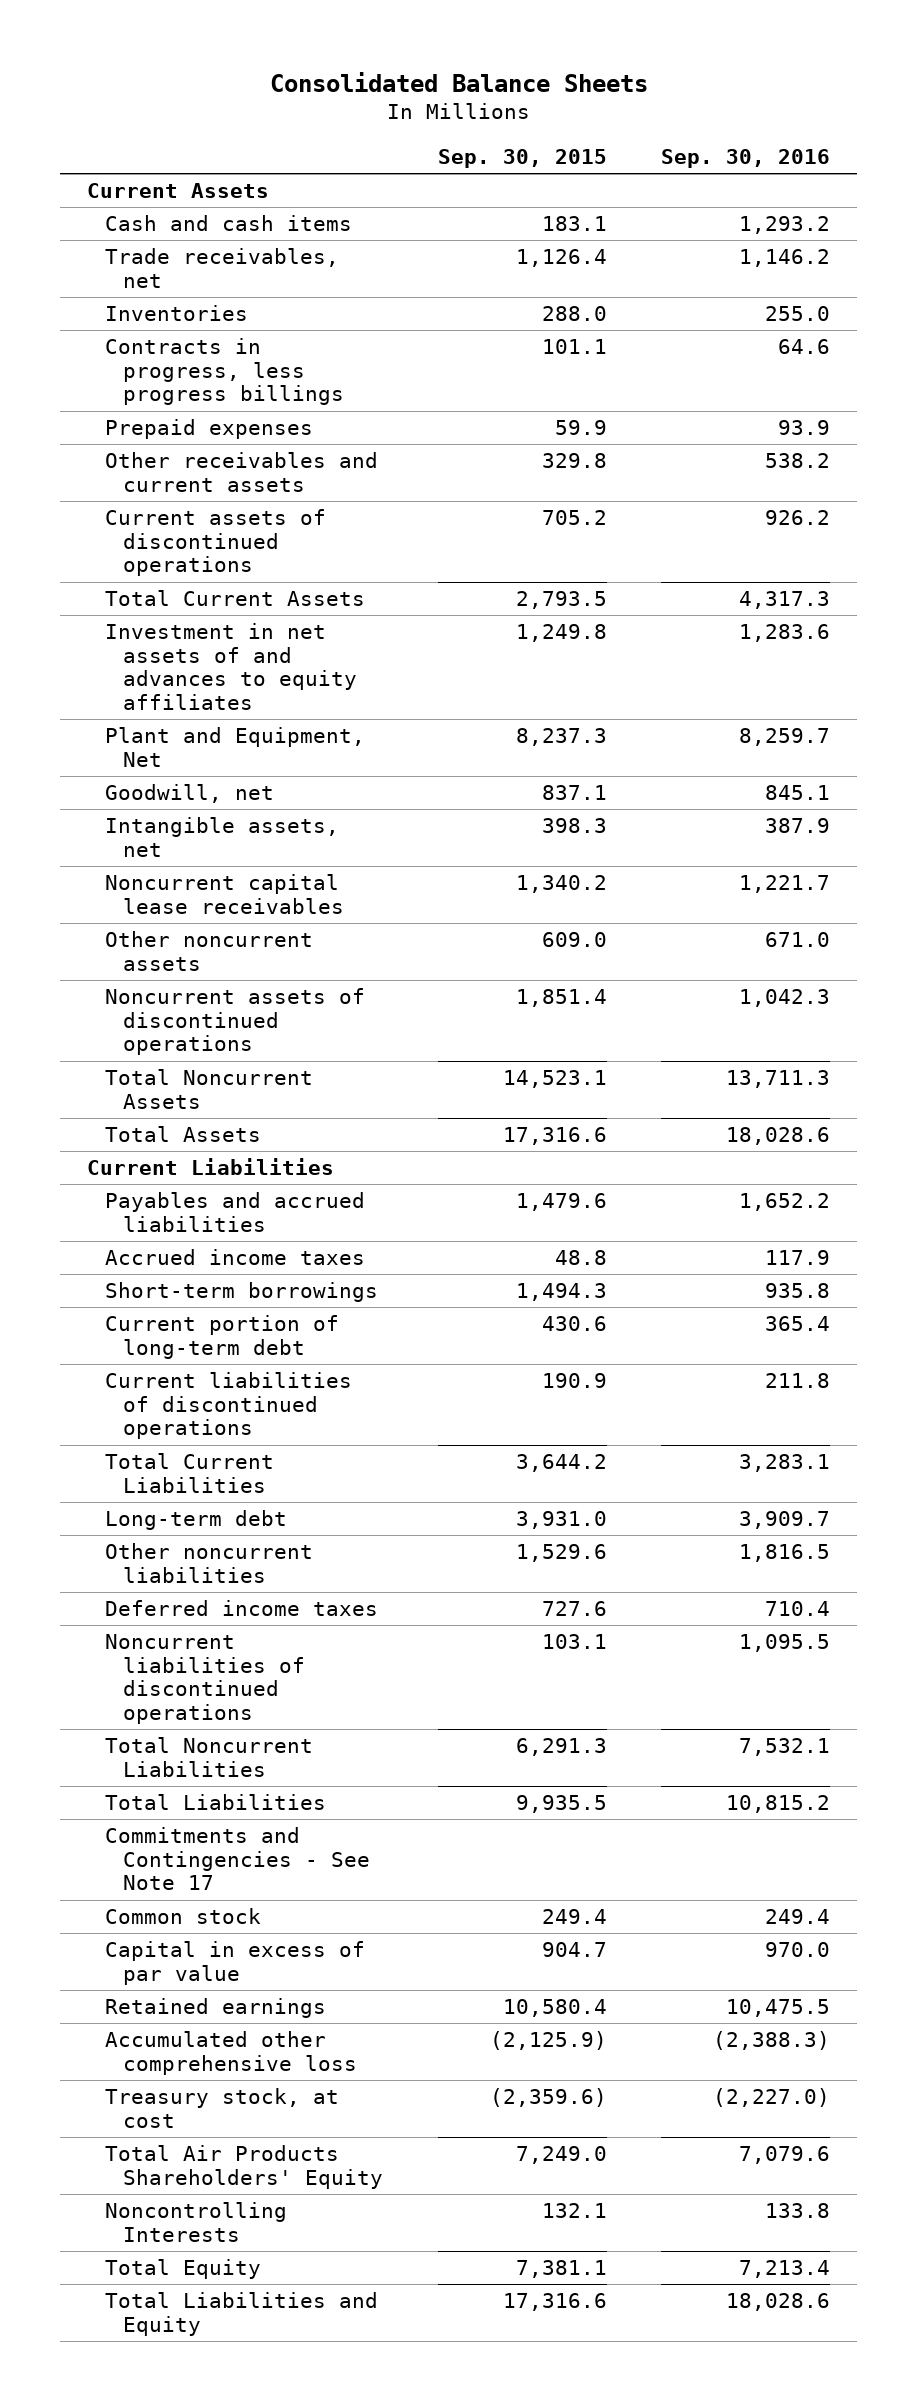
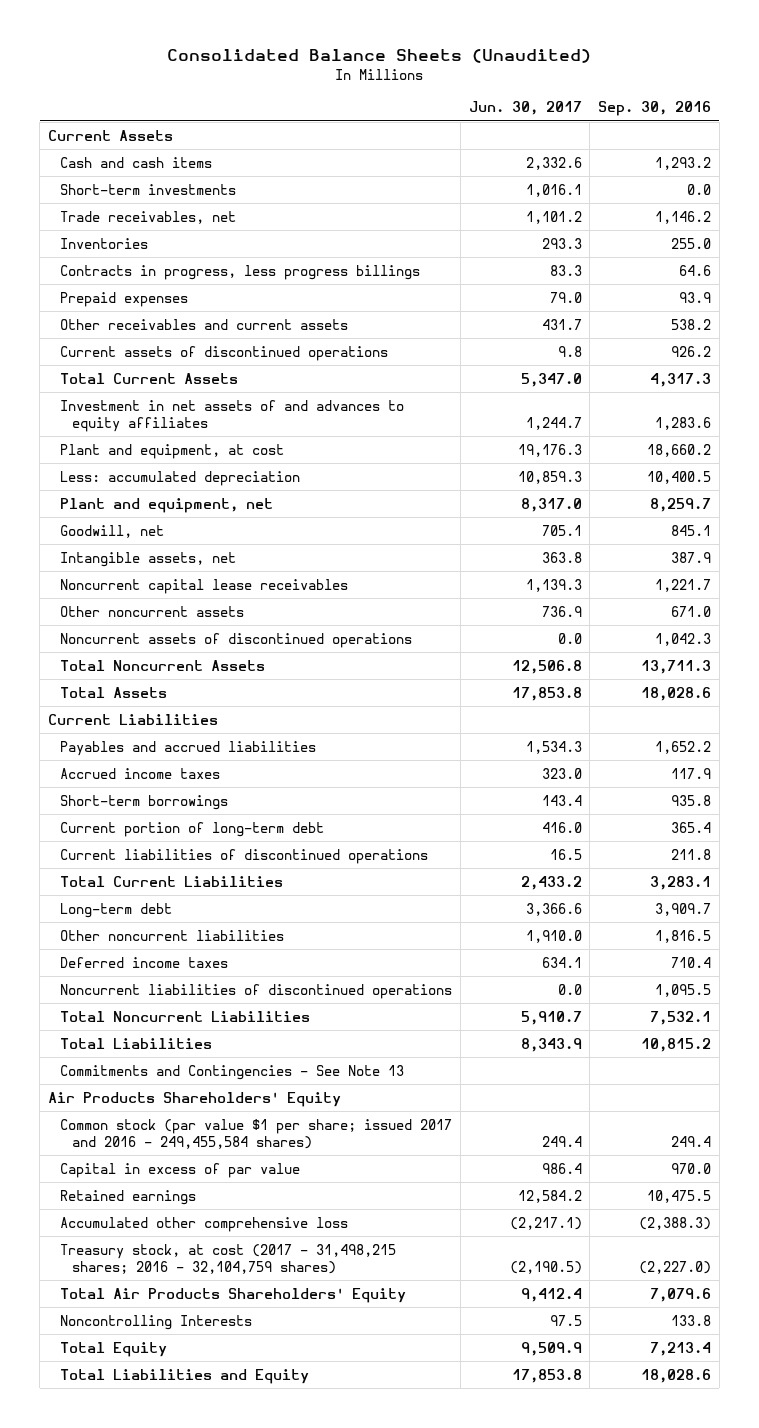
- Consolidated Balance Sheets
+ Consolidated Balance Sheets (Unaudited)
- | Sep. 30, 2015 | Sep. 30, 2016
+ | Jun. 30, 2017 | Sep. 30, 2016
+ Short-term investments | 1,016.1 | 0.0
- Plant and Equipment, Net | 8,237.3 | 8,259.7
+ Plant and equipment, at cost | 19,176.3 | 18,660.2
+ Less: accumulated depreciation | 10,859.3 | 10,400.5
+ Plant and equipment, net | 8,317.0 | 8,259.7
- Commitments and Contingencies - See Note 17
- Common stock | 249.4 | 249.4
+ Commitments and Contingencies - See Note 13
+ Air Products Shareholders' Equity
+ Common stock (par value $1 per share; issued 2017 and 2016 - 249,455,584 shares) | 249.4 | 249.4
- Treasury stock, at cost | (2,359.6) | (2,227.0)
+ Treasury stock, at cost (2017 - 31,498,215 shares; 2016 - 32,104,759 shares) | (2,190.5) | (2,227.0)

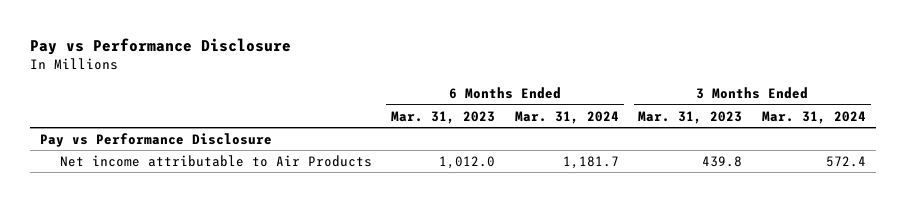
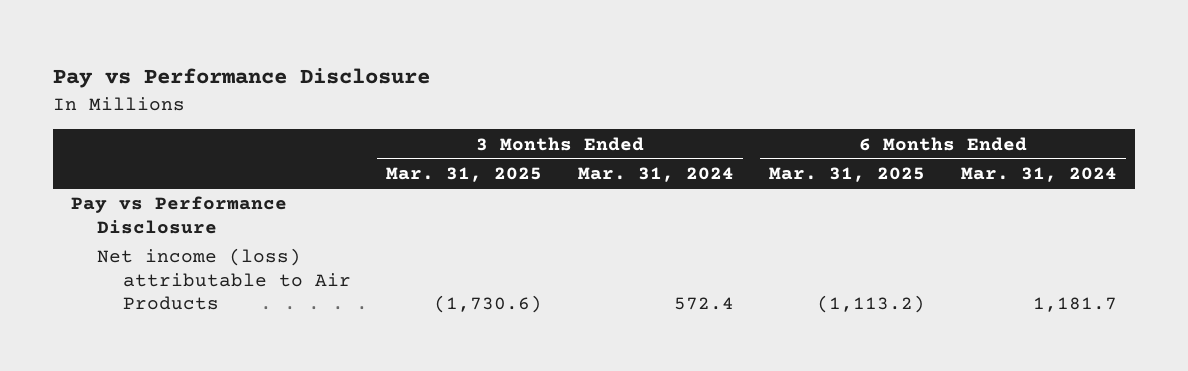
- | 6 Months Ended Mar. 31, 2023 | 6 Months Ended Mar. 31, 2024 | 3 Months Ended Mar. 31, 2023 | 3 Months Ended Mar. 31, 2024
+ | 3 Months Ended Mar. 31, 2025 | 3 Months Ended Mar. 31, 2024 | 6 Months Ended Mar. 31, 2025 | 6 Months Ended Mar. 31, 2024
- Net income attributable to Air Products | 1,012.0 | 1,181.7 | 439.8 | 572.4
+ Net income (loss) attributable to Air Products | (1,730.6) | 572.4 | (1,113.2) | 1,181.7

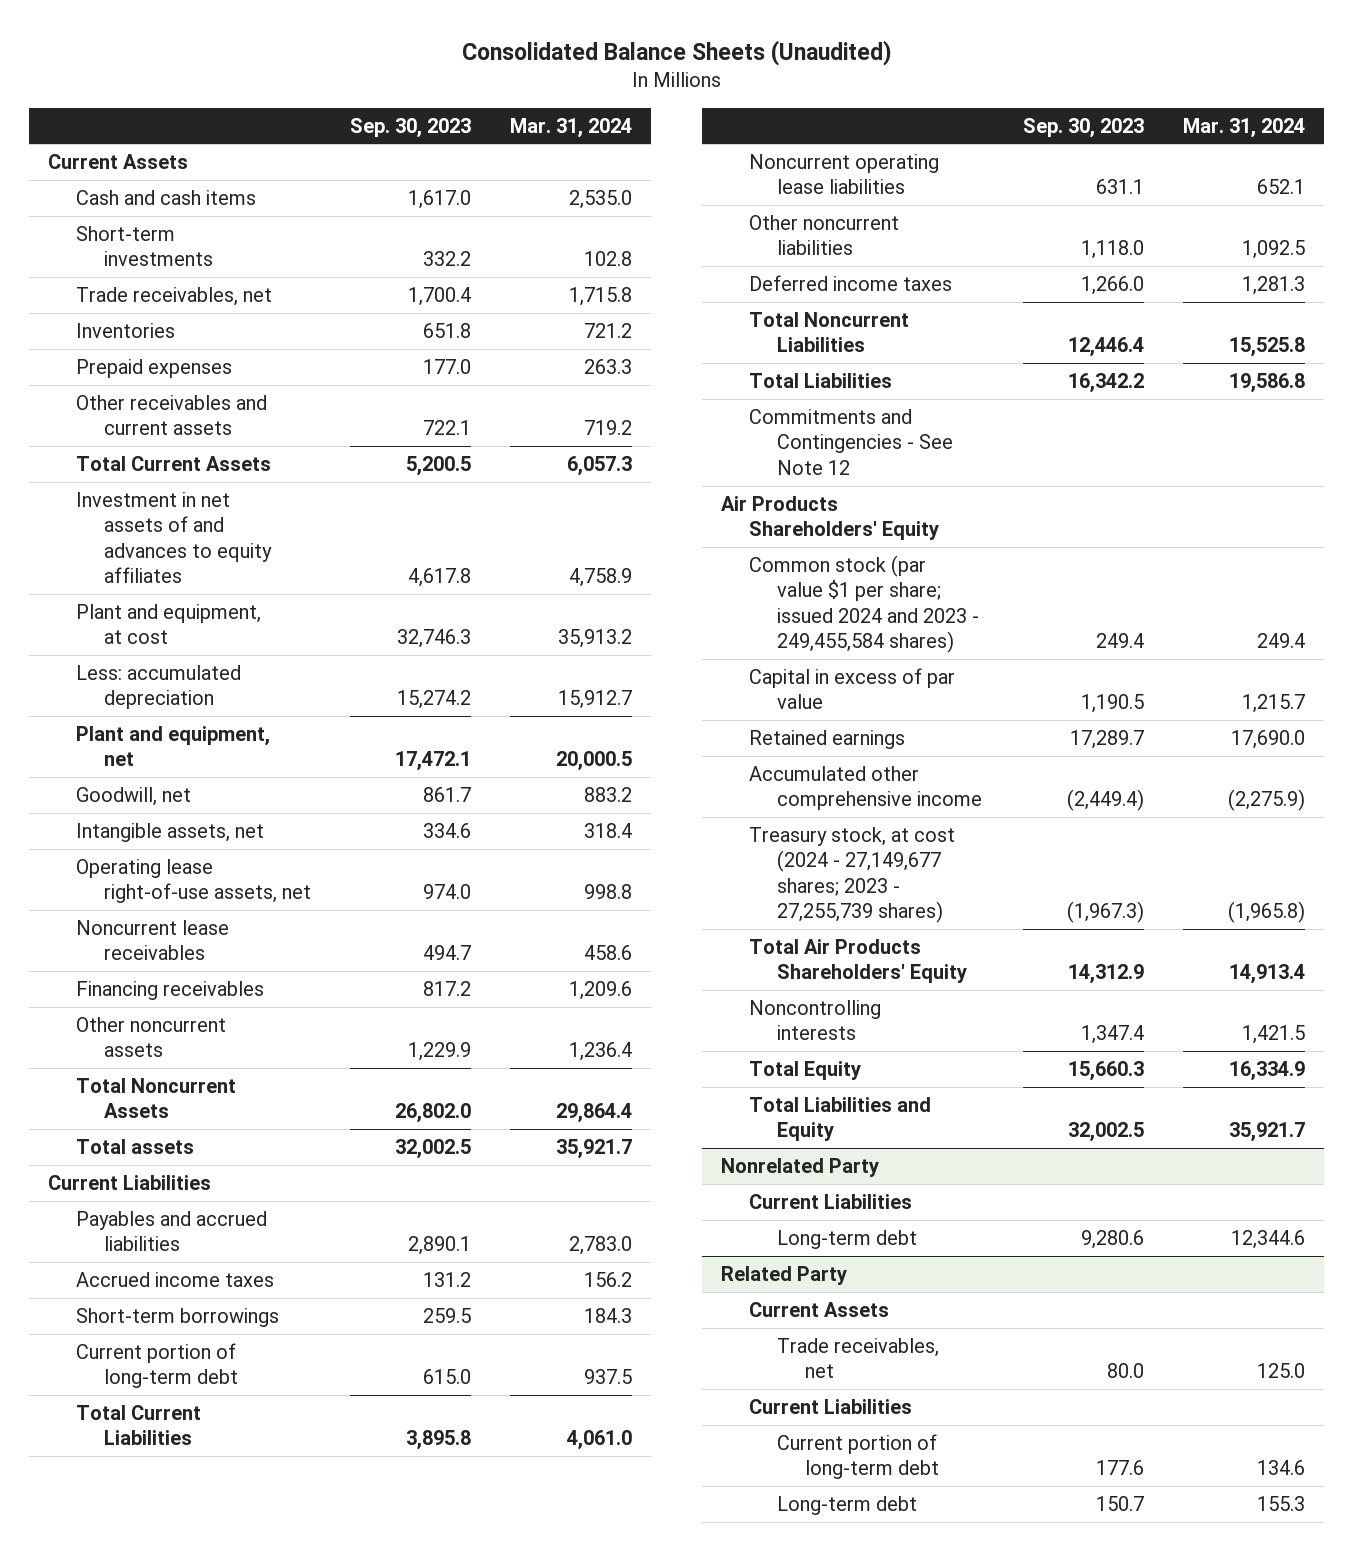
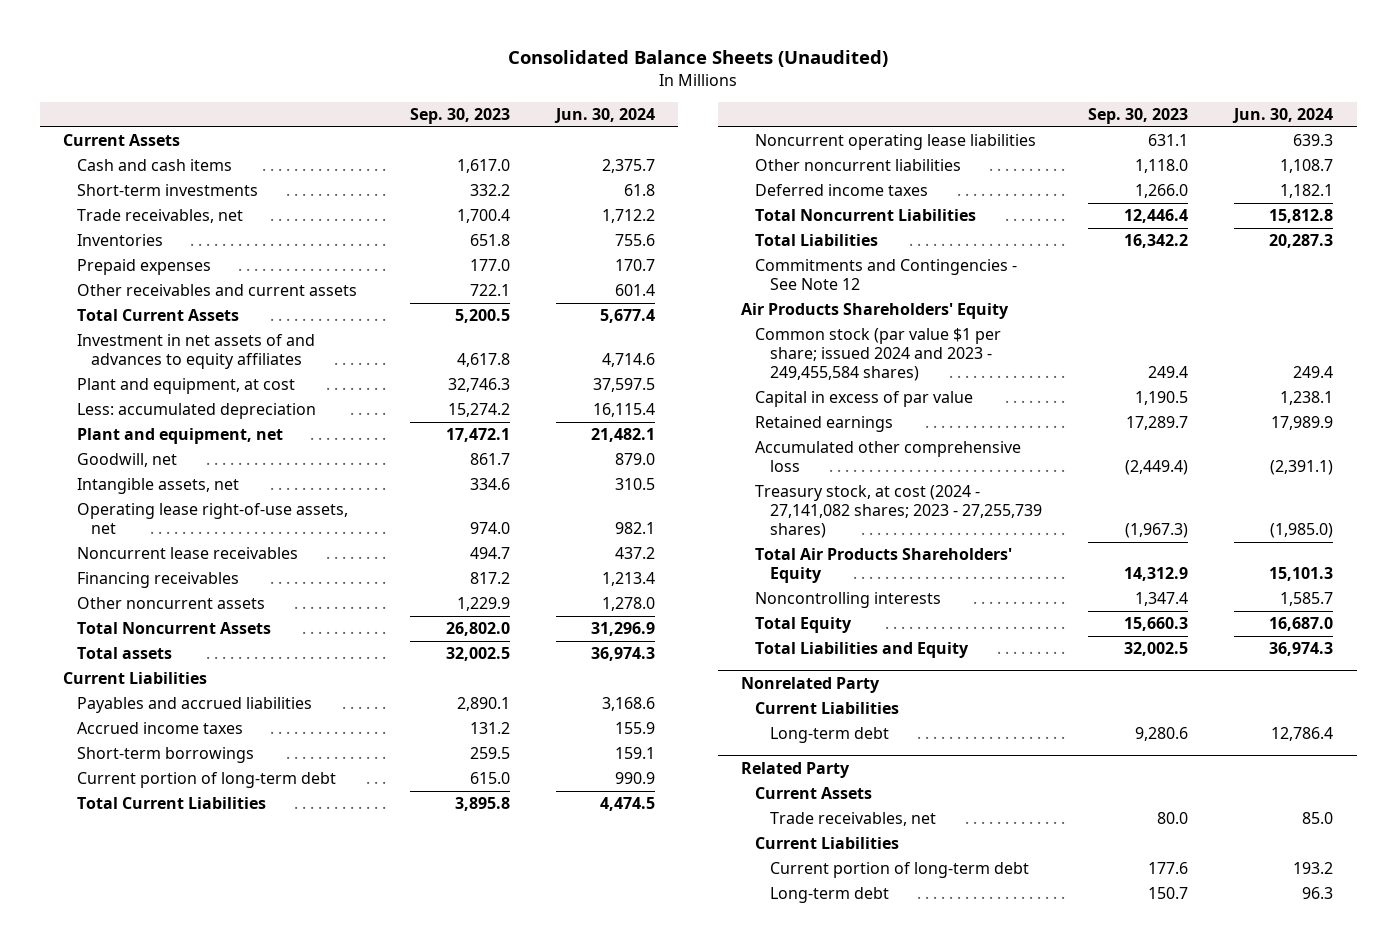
- | Sep. 30, 2023 | Mar. 31, 2024
+ | Sep. 30, 2023 | Jun. 30, 2024
- Accumulated other comprehensive income | (2,449.4) | (2,275.9)
- Treasury stock, at cost (2024 - 27,149,677 shares; 2023 - 27,255,739 shares) | (1,967.3) | (1,965.8)
+ Accumulated other comprehensive loss | (2,449.4) | (2,391.1)
+ Treasury stock, at cost (2024 - 27,141,082 shares; 2023 - 27,255,739 shares) | (1,967.3) | (1,985.0)

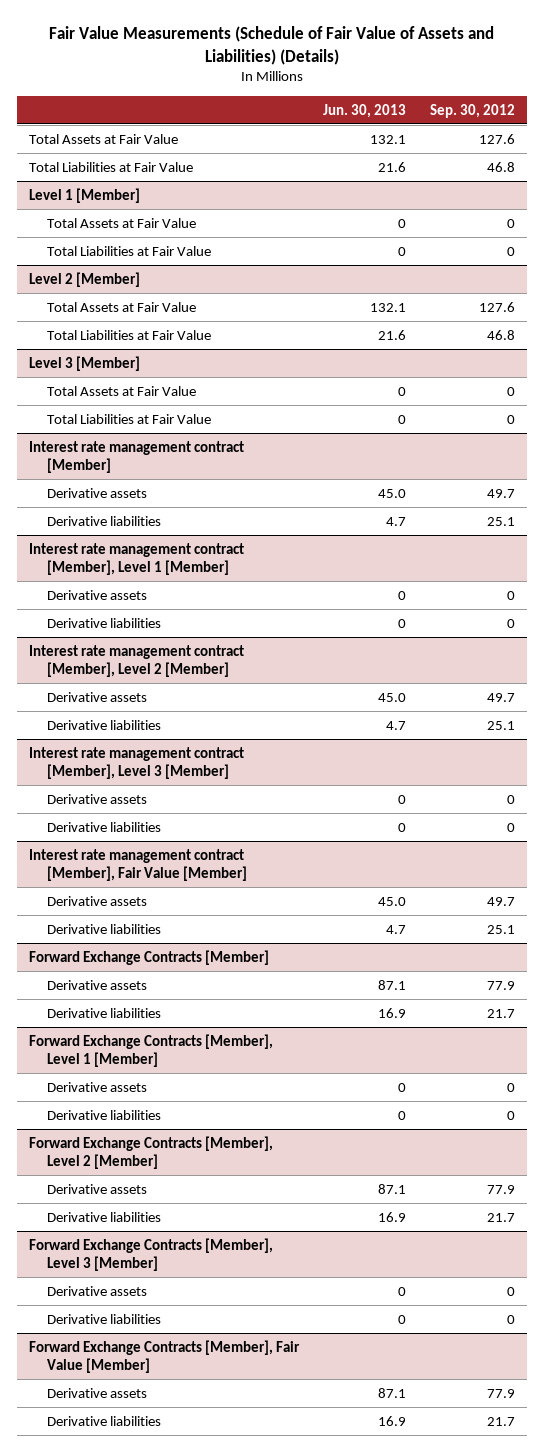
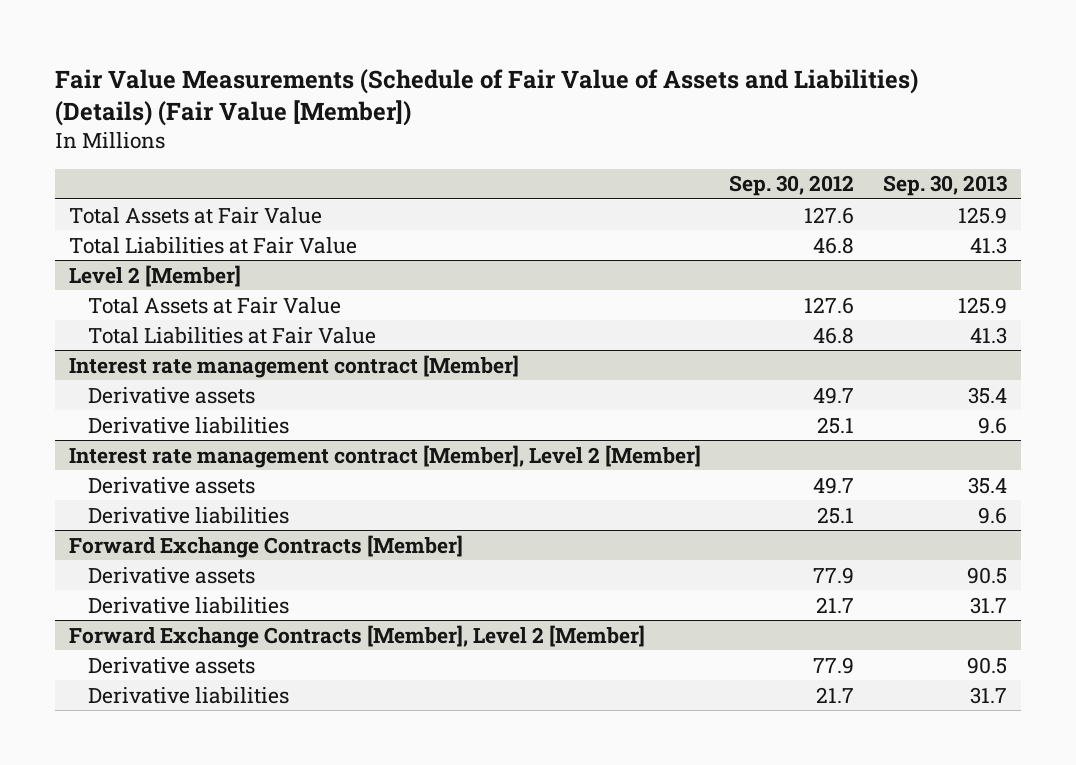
- Fair Value Measurements (Schedule of Fair Value of Assets and Liabilities) (Details)
+ Fair Value Measurements (Schedule of Fair Value of Assets and Liabilities) (Details) (Fair Value [Member])
- | Jun. 30, 2013 | Sep. 30, 2012
+ | Sep. 30, 2012 | Sep. 30, 2013
- Level 1 [Member]
- Total Assets at Fair Value | 0 | 0
- Total Liabilities at Fair Value | 0 | 0
- Level 3 [Member]
- Total Assets at Fair Value | 0 | 0
- Total Liabilities at Fair Value | 0 | 0
- Interest rate management contract [Member], Level 1 [Member]
- Derivative assets | 0 | 0
- Derivative liabilities | 0 | 0
- Interest rate management contract [Member], Level 3 [Member]
- Derivative assets | 0 | 0
- Derivative liabilities | 0 | 0
- Interest rate management contract [Member], Fair Value [Member]
- Derivative assets | 45.0 | 49.7
- Derivative liabilities | 4.7 | 25.1
- Forward Exchange Contracts [Member], Level 1 [Member]
- Derivative assets | 0 | 0
- Derivative liabilities | 0 | 0
- Forward Exchange Contracts [Member], Level 3 [Member]
- Derivative assets | 0 | 0
- Derivative liabilities | 0 | 0
- Forward Exchange Contracts [Member], Fair Value [Member]
- Derivative assets | 87.1 | 77.9
- Derivative liabilities | 16.9 | 21.7

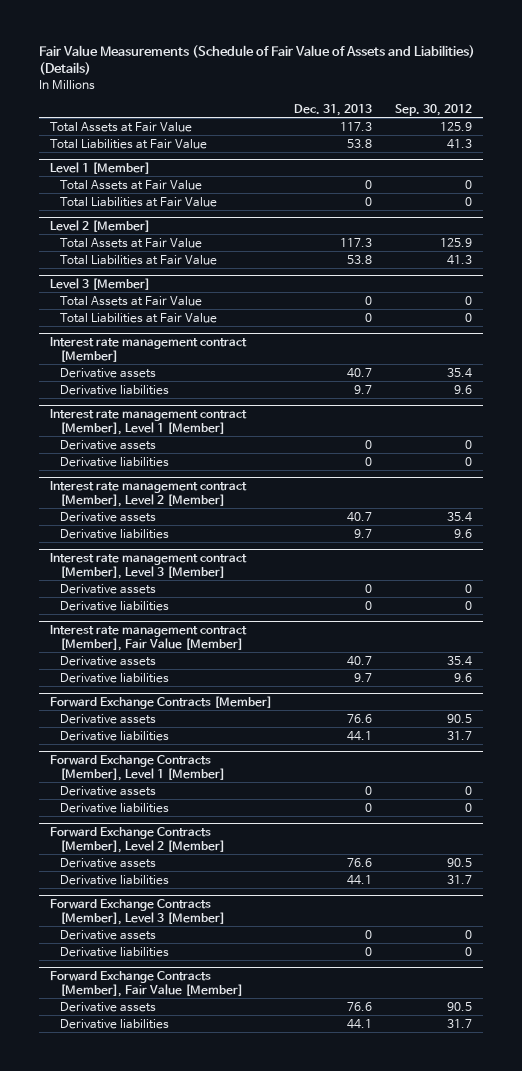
- Fair Value Measurements (Schedule of Fair Value of Assets and Liabilities) (Details) (Fair Value [Member])
+ Fair Value Measurements (Schedule of Fair Value of Assets and Liabilities) (Details)
- | Sep. 30, 2012 | Sep. 30, 2013
+ | Dec. 31, 2013 | Sep. 30, 2012
- Total Assets at Fair Value | 127.6 | 125.9
- Total Liabilities at Fair Value | 46.8 | 41.3
+ Total Assets at Fair Value | 117.3 | 125.9
+ Total Liabilities at Fair Value | 53.8 | 41.3
+ Level 1 [Member]
+ Total Assets at Fair Value | 0 | 0
+ Total Liabilities at Fair Value | 0 | 0
@ Level 2 [Member]
- Total Assets at Fair Value | 127.6 | 125.9
- Total Liabilities at Fair Value | 46.8 | 41.3
+ Total Assets at Fair Value | 117.3 | 125.9
+ Total Liabilities at Fair Value | 53.8 | 41.3
+ Level 3 [Member]
+ Total Assets at Fair Value | 0 | 0
+ Total Liabilities at Fair Value | 0 | 0
@ Interest rate management contract [Member]
- Derivative assets | 49.7 | 35.4
- Derivative liabilities | 25.1 | 9.6
+ Derivative assets | 40.7 | 35.4
+ Derivative liabilities | 9.7 | 9.6
+ Interest rate management contract [Member], Level 1 [Member]
+ Derivative assets | 0 | 0
+ Derivative liabilities | 0 | 0
@ Interest rate management contract [Member], Level 2 [Member]
- Derivative assets | 49.7 | 35.4
- Derivative liabilities | 25.1 | 9.6
+ Derivative assets | 40.7 | 35.4
+ Derivative liabilities | 9.7 | 9.6
+ Interest rate management contract [Member], Level 3 [Member]
+ Derivative assets | 0 | 0
+ Derivative liabilities | 0 | 0
+ Interest rate management contract [Member], Fair Value [Member]
+ Derivative assets | 40.7 | 35.4
+ Derivative liabilities | 9.7 | 9.6
@ Forward Exchange Contracts [Member]
- Derivative assets | 77.9 | 90.5
- Derivative liabilities | 21.7 | 31.7
+ Derivative assets | 76.6 | 90.5
+ Derivative liabilities | 44.1 | 31.7
+ Forward Exchange Contracts [Member], Level 1 [Member]
+ Derivative assets | 0 | 0
+ Derivative liabilities | 0 | 0
@ Forward Exchange Contracts [Member], Level 2 [Member]
- Derivative assets | 77.9 | 90.5
- Derivative liabilities | 21.7 | 31.7
+ Derivative assets | 76.6 | 90.5
+ Derivative liabilities | 44.1 | 31.7
+ Forward Exchange Contracts [Member], Level 3 [Member]
+ Derivative assets | 0 | 0
+ Derivative liabilities | 0 | 0
+ Forward Exchange Contracts [Member], Fair Value [Member]
+ Derivative assets | 76.6 | 90.5
+ Derivative liabilities | 44.1 | 31.7

